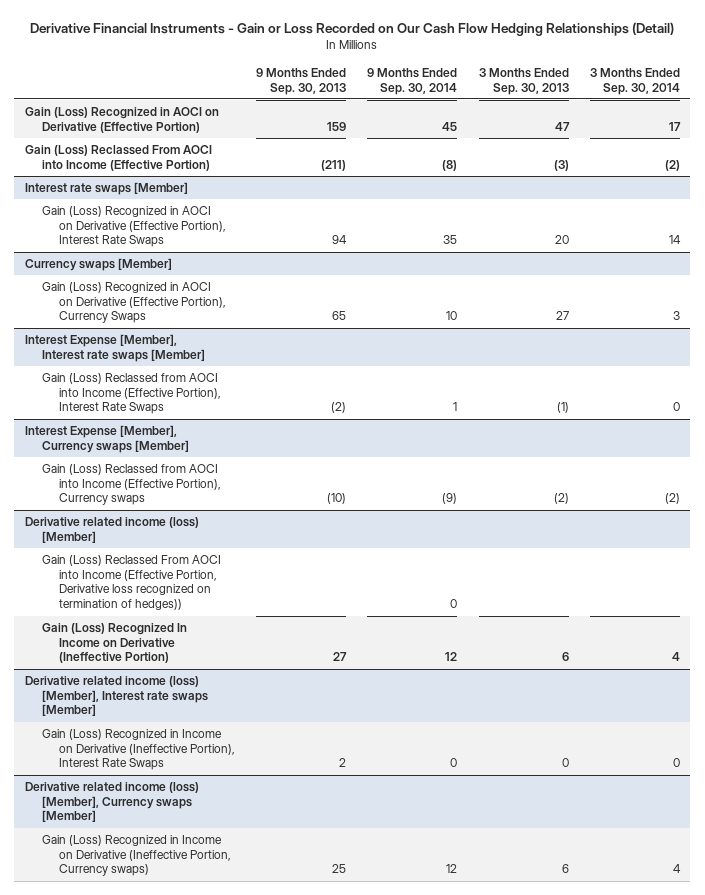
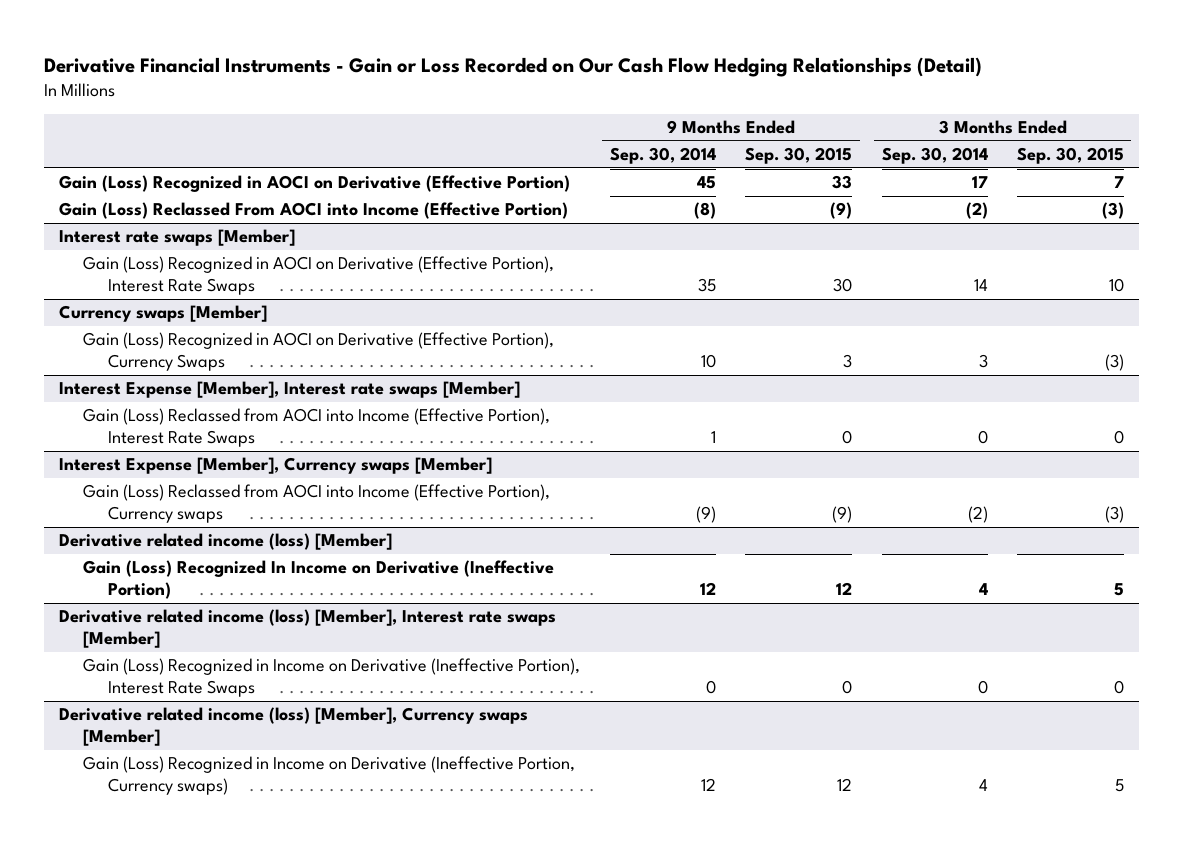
- | 9 Months Ended Sep. 30, 2013 | 9 Months Ended Sep. 30, 2014 | 3 Months Ended Sep. 30, 2013 | 3 Months Ended Sep. 30, 2014
+ | 9 Months Ended Sep. 30, 2014 | 9 Months Ended Sep. 30, 2015 | 3 Months Ended Sep. 30, 2014 | 3 Months Ended Sep. 30, 2015
@ Derivative related income (loss) [Member]
- Gain (Loss) Reclassed From AOCI into Income (Effective Portion, Derivative loss recognized on termination of hedges)) | | 0 | |

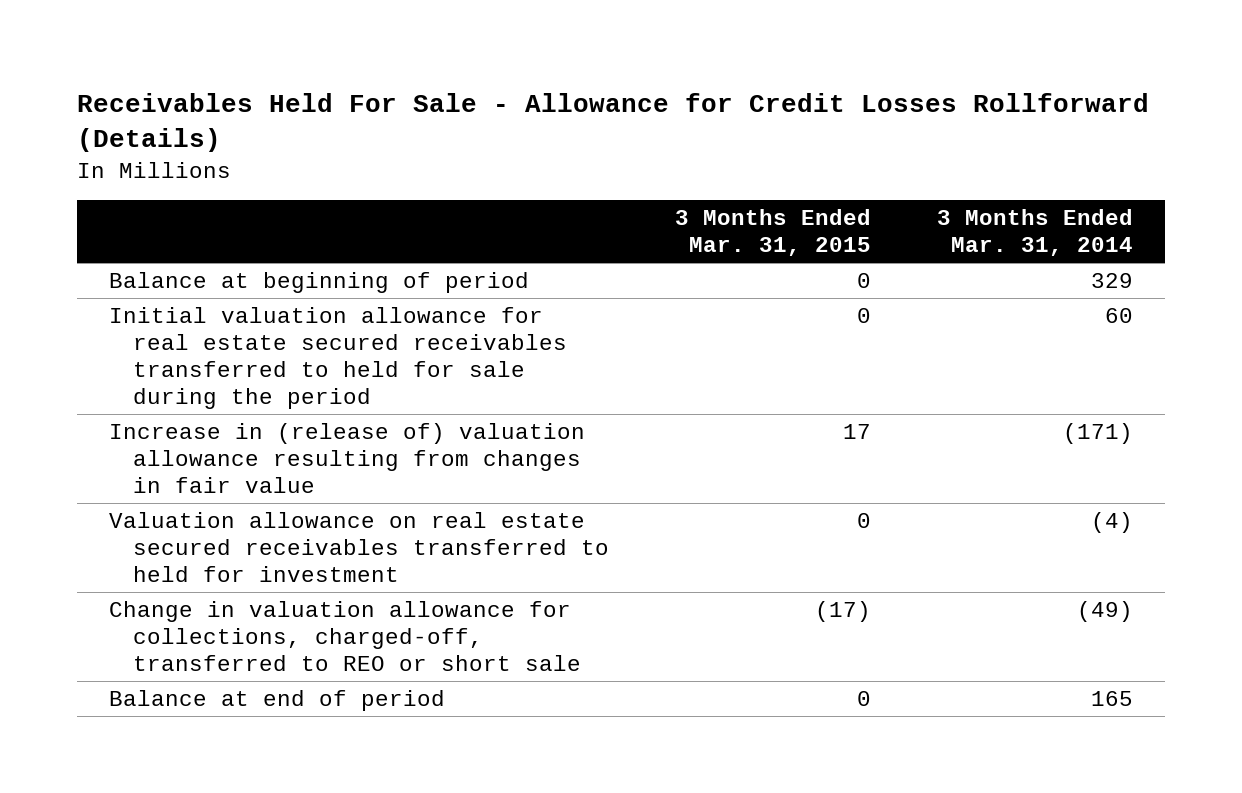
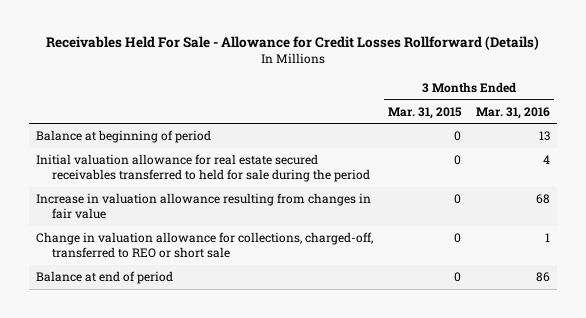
- | 3 Months Ended Mar. 31, 2015 | 3 Months Ended Mar. 31, 2014
+ | 3 Months Ended Mar. 31, 2015 | 3 Months Ended Mar. 31, 2016
- Increase in (release of) valuation allowance resulting from changes in fair value | 17 | (171)
- Valuation allowance on real estate secured receivables transferred to held for investment | 0 | (4)
- Change in valuation allowance for collections, charged-off, transferred to REO or short sale | (17) | (49)
+ Increase in valuation allowance resulting from changes in fair value | 0 | 68
+ Change in valuation allowance for collections, charged-off, transferred to REO or short sale | 0 | 1

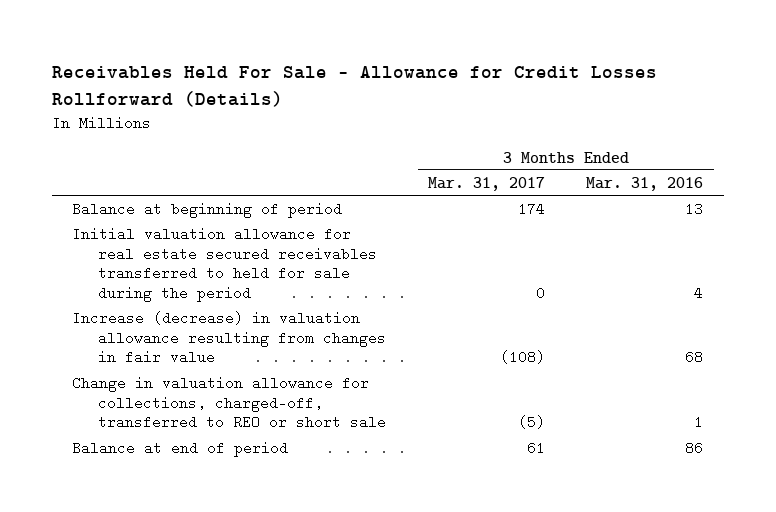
- | 3 Months Ended Mar. 31, 2015 | 3 Months Ended Mar. 31, 2016
+ | 3 Months Ended Mar. 31, 2017 | 3 Months Ended Mar. 31, 2016
- Increase in valuation allowance resulting from changes in fair value | 0 | 68
+ Increase (decrease) in valuation allowance resulting from changes in fair value | (108) | 68

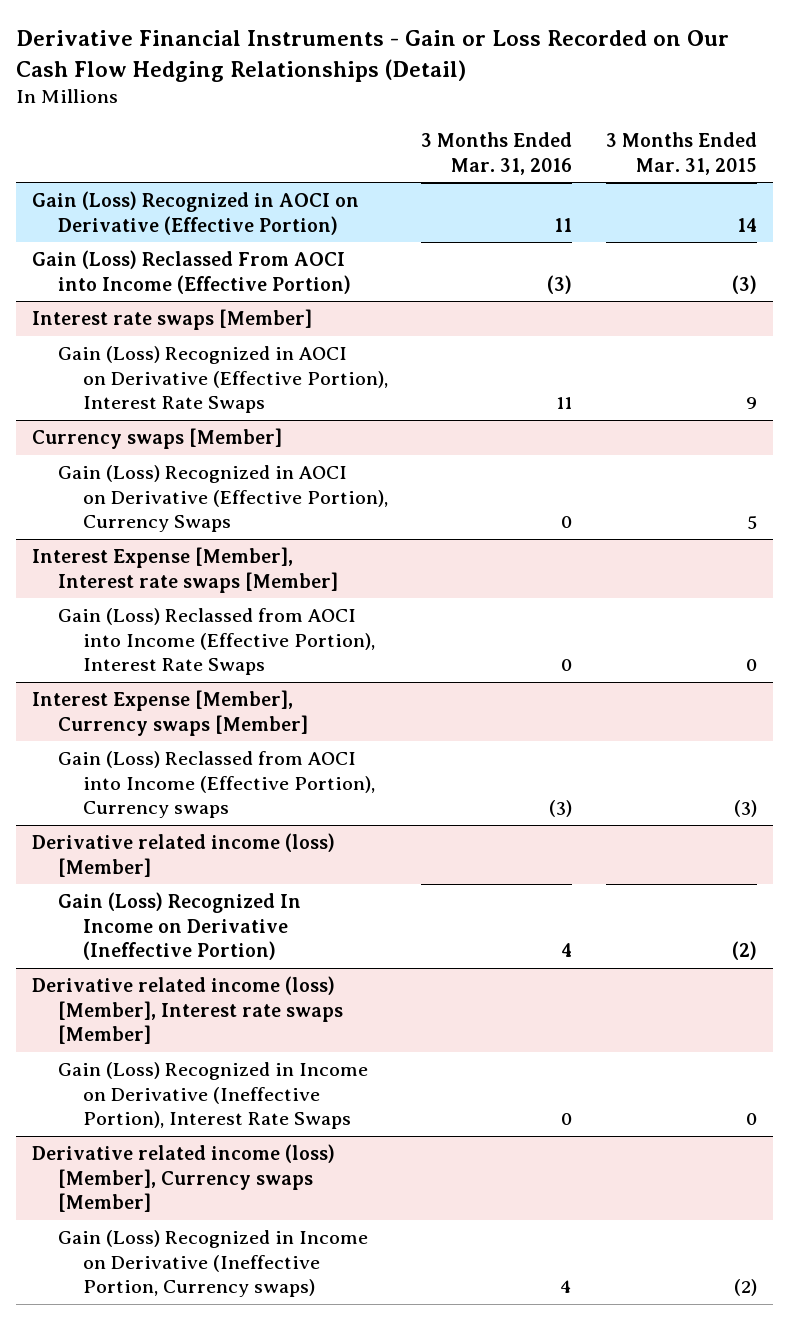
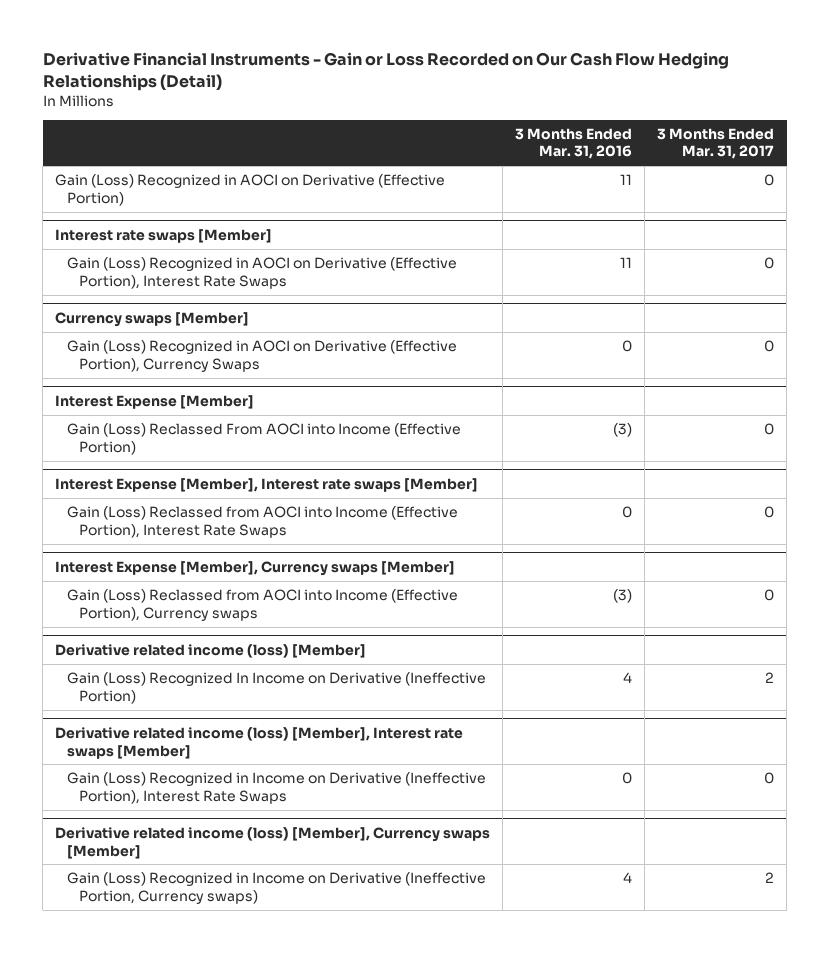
- | 3 Months Ended Mar. 31, 2016 | 3 Months Ended Mar. 31, 2015
+ | 3 Months Ended Mar. 31, 2016 | 3 Months Ended Mar. 31, 2017
- Gain (Loss) Reclassed From AOCI into Income (Effective Portion) | (3) | (3)
+ Interest Expense [Member]
+ Gain (Loss) Reclassed From AOCI into Income (Effective Portion) | (3) | 0

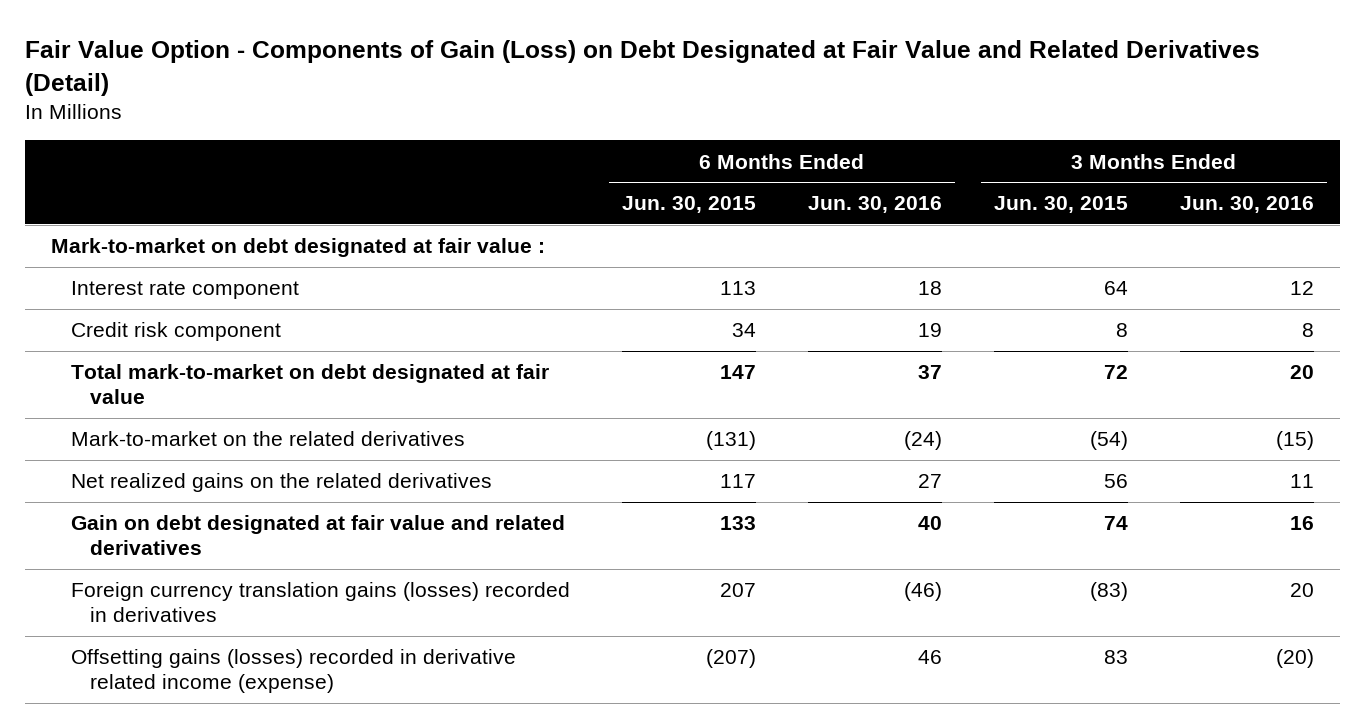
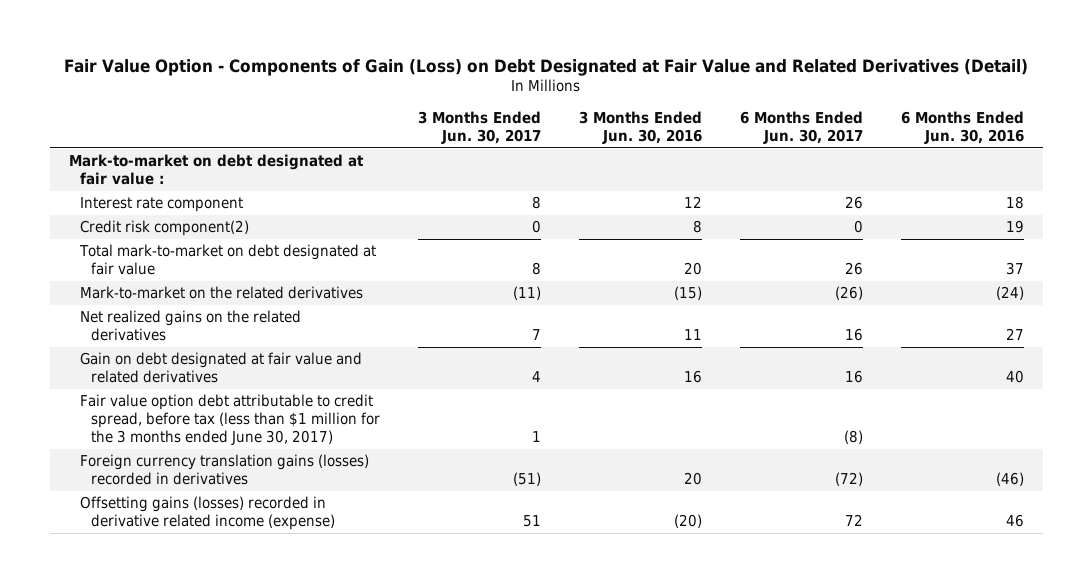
- | 6 Months Ended Jun. 30, 2015 | 6 Months Ended Jun. 30, 2016 | 3 Months Ended Jun. 30, 2015 | 3 Months Ended Jun. 30, 2016
+ | 3 Months Ended Jun. 30, 2017 | 3 Months Ended Jun. 30, 2016 | 6 Months Ended Jun. 30, 2017 | 6 Months Ended Jun. 30, 2016
- Credit risk component | 34 | 19 | 8 | 8
+ Credit risk component(2) | 0 | 8 | 0 | 19
+ Fair value option debt attributable to credit spread, before tax (less than $1 million for the 3 months ended June 30, 2017) | 1 | | (8) |

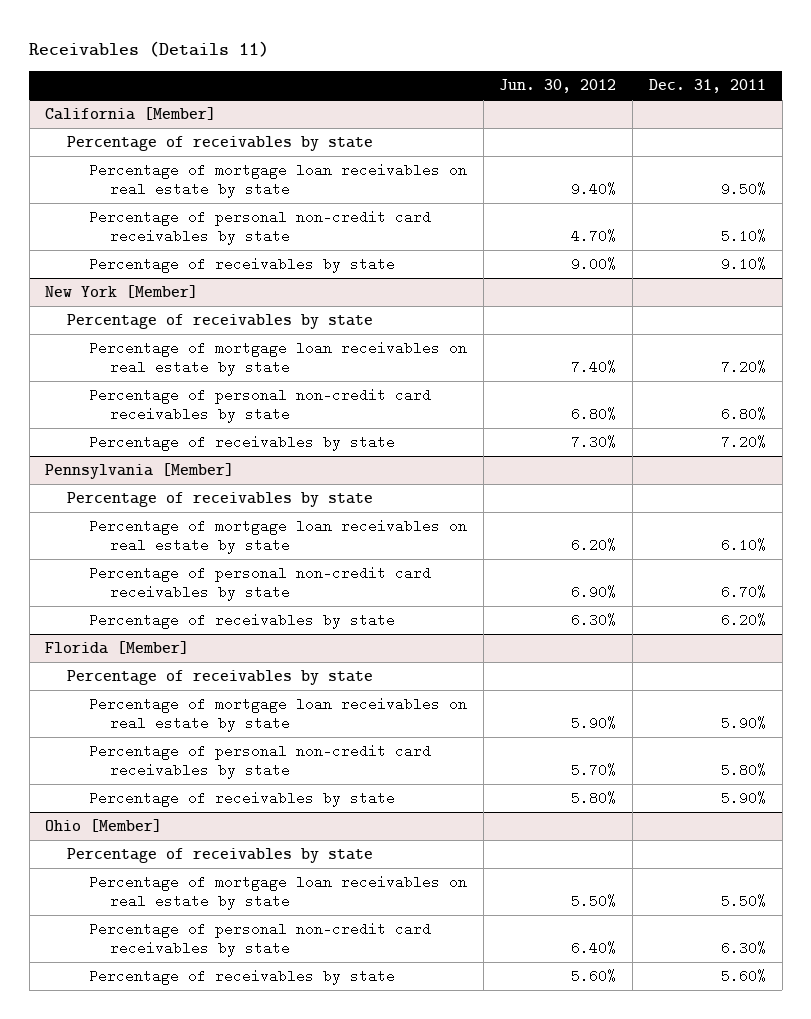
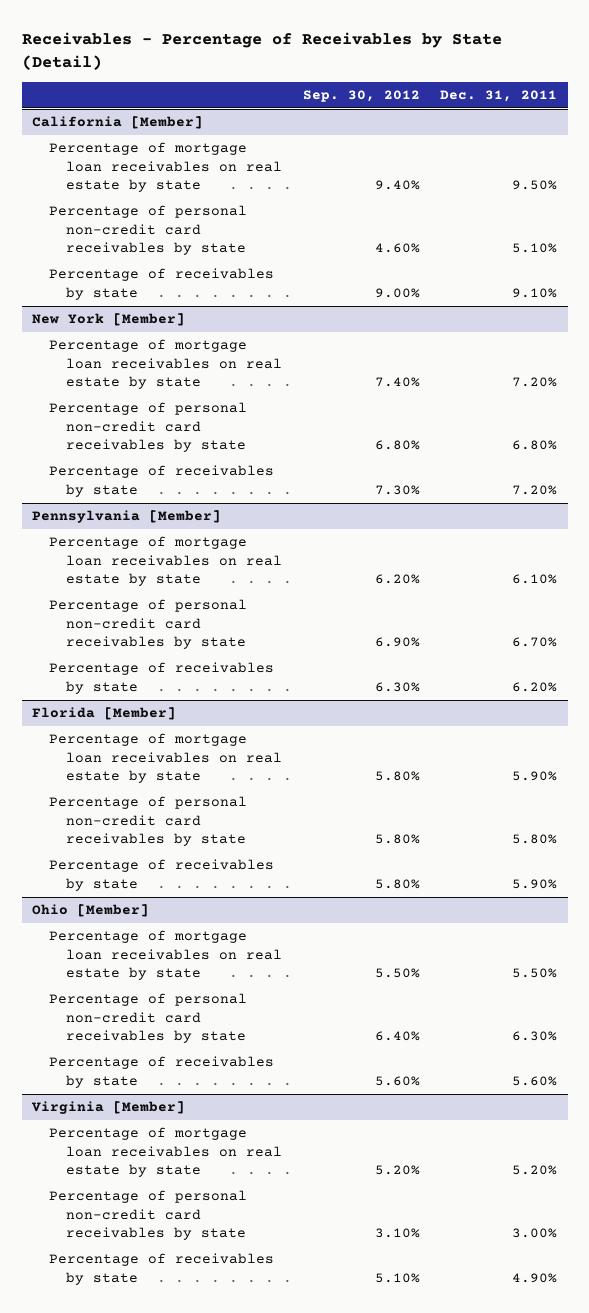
- Receivables (Details 11)
+ Receivables - Percentage of Receivables by State (Detail)
- | Jun. 30, 2012 | Dec. 31, 2011
+ | Sep. 30, 2012 | Dec. 31, 2011
@ California [Member]
- Percentage of receivables by state
@ New York [Member]
- Percentage of receivables by state
@ Pennsylvania [Member]
- Percentage of receivables by state
@ Florida [Member]
- Percentage of receivables by state
@ Ohio [Member]
- Percentage of receivables by state
+ Virginia [Member]
+ Percentage of mortgage loan receivables on real estate by state | 5.20% | 5.20%
+ Percentage of personal non-credit card receivables by state | 3.10% | 3.00%
+ Percentage of receivables by state | 5.10% | 4.90%

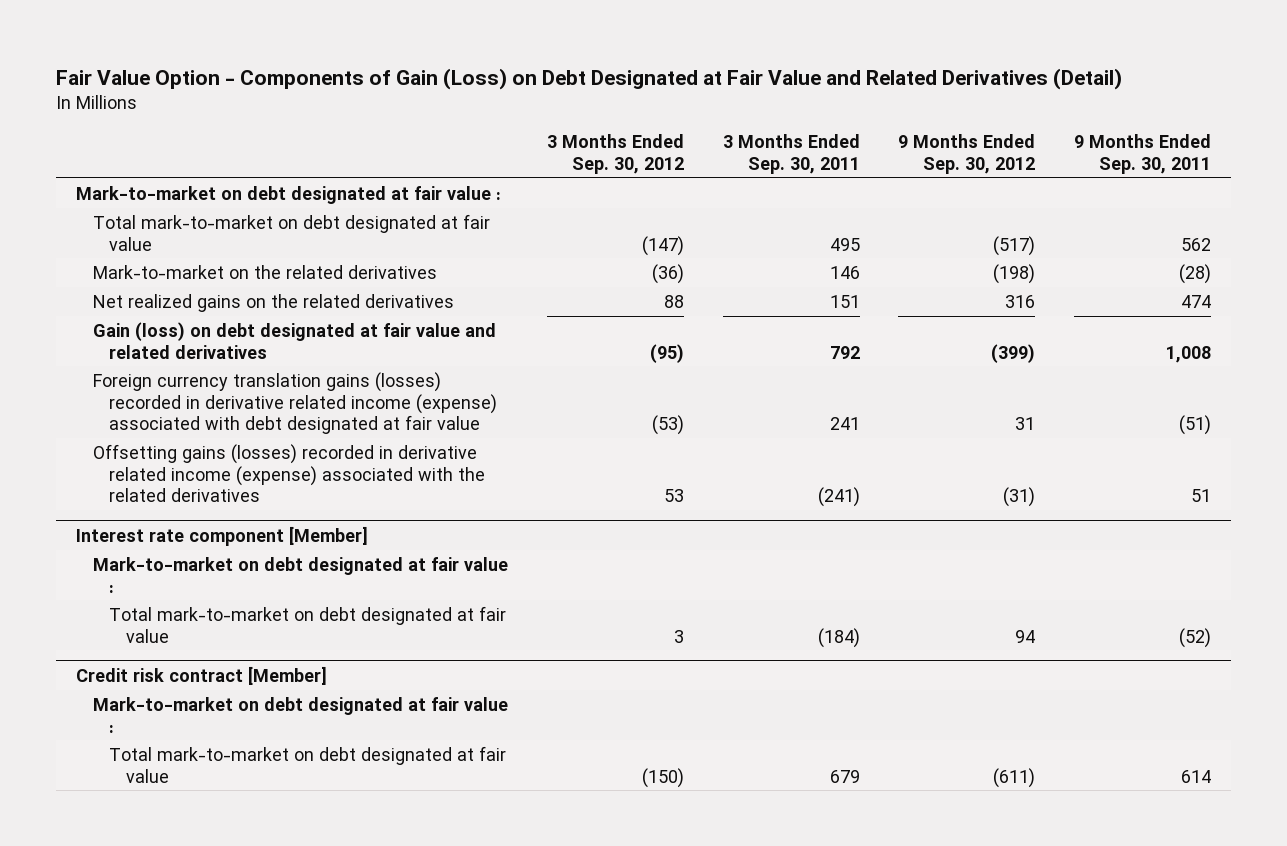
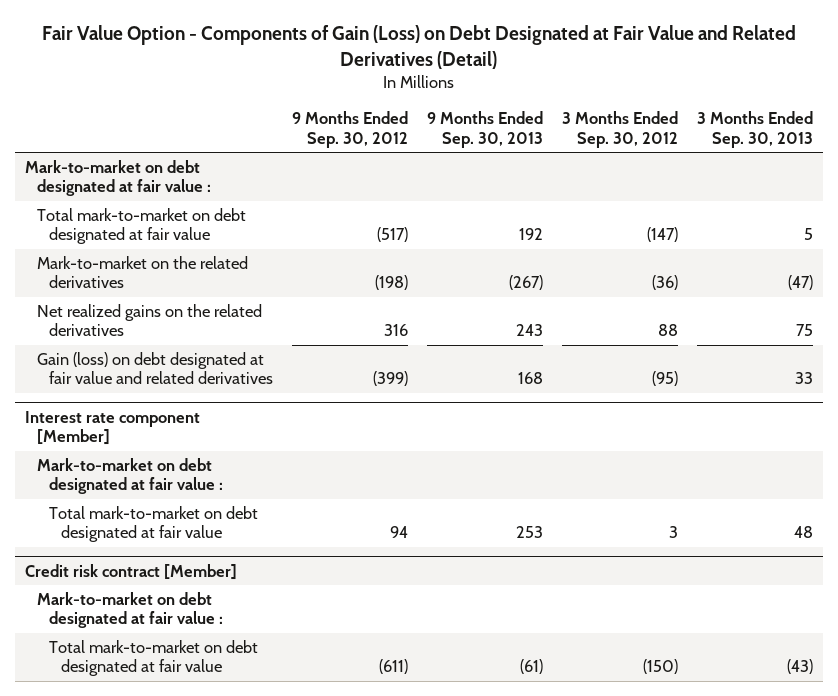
- | 3 Months Ended Sep. 30, 2012 | 3 Months Ended Sep. 30, 2011 | 9 Months Ended Sep. 30, 2012 | 9 Months Ended Sep. 30, 2011
+ | 9 Months Ended Sep. 30, 2012 | 9 Months Ended Sep. 30, 2013 | 3 Months Ended Sep. 30, 2012 | 3 Months Ended Sep. 30, 2013
- Foreign currency translation gains (losses) recorded in derivative related income (expense) associated with debt designated at fair value | (53) | 241 | 31 | (51)
- Offsetting gains (losses) recorded in derivative related income (expense) associated with the related derivatives | 53 | (241) | (31) | 51

